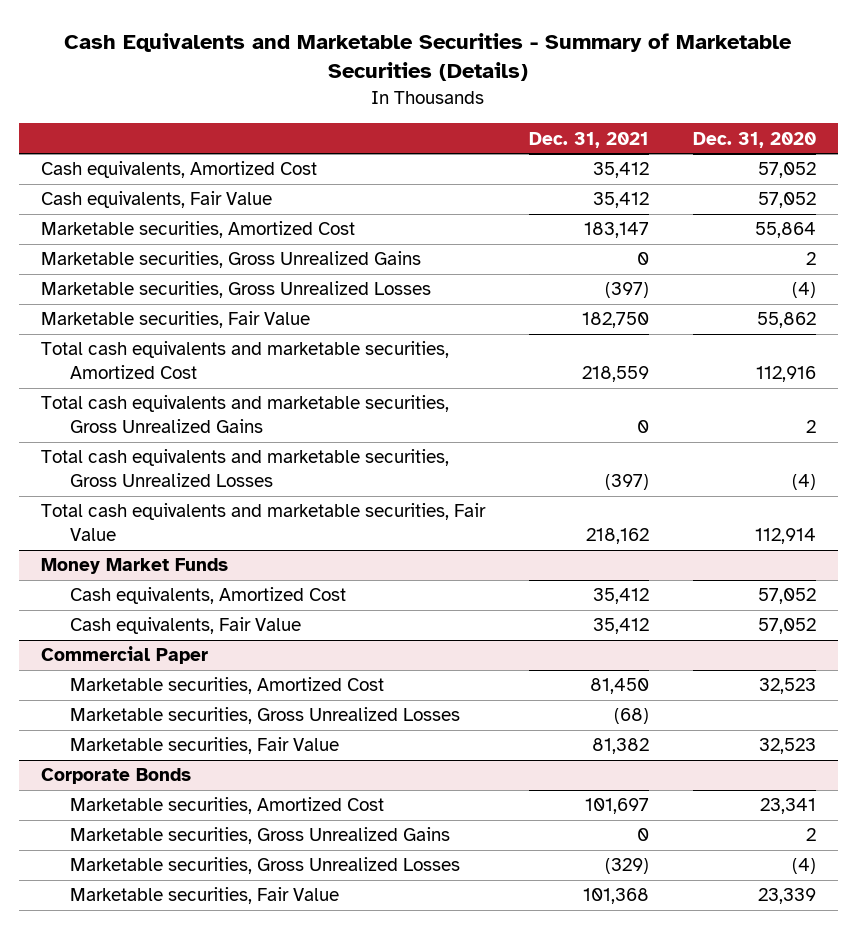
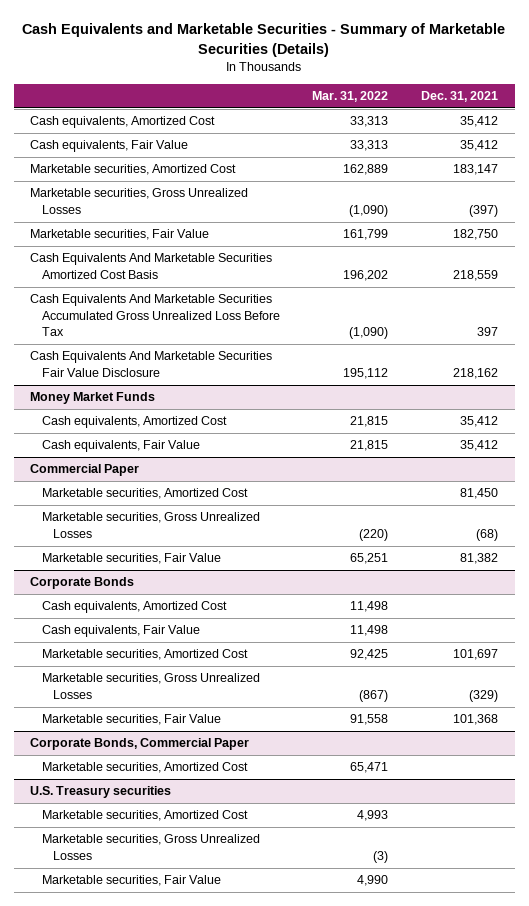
- | Dec. 31, 2021 | Dec. 31, 2020
+ | Mar. 31, 2022 | Dec. 31, 2021
- Marketable securities, Gross Unrealized Gains | 0 | 2
- Total cash equivalents and marketable securities, Amortized Cost | 218,559 | 112,916
- Total cash equivalents and marketable securities, Gross Unrealized Gains | 0 | 2
- Total cash equivalents and marketable securities, Gross Unrealized Losses | (397) | (4)
- Total cash equivalents and marketable securities, Fair Value | 218,162 | 112,914
+ Cash Equivalents And Marketable Securities Amortized Cost Basis | 196,202 | 218,559
+ Cash Equivalents And Marketable Securities Accumulated Gross Unrealized Loss Before Tax | (1,090) | 397
+ Cash Equivalents And Marketable Securities Fair Value Disclosure | 195,112 | 218,162
@ Corporate Bonds
+ Cash equivalents, Amortized Cost | 11,498 |
+ Cash equivalents, Fair Value | 11,498 |
- Marketable securities, Gross Unrealized Gains | 0 | 2
+ Corporate Bonds, Commercial Paper
+ Marketable securities, Amortized Cost | 65,471 |
+ U.S. Treasury securities
+ Marketable securities, Amortized Cost | 4,993 |
+ Marketable securities, Gross Unrealized Losses | (3) |
+ Marketable securities, Fair Value | 4,990 |

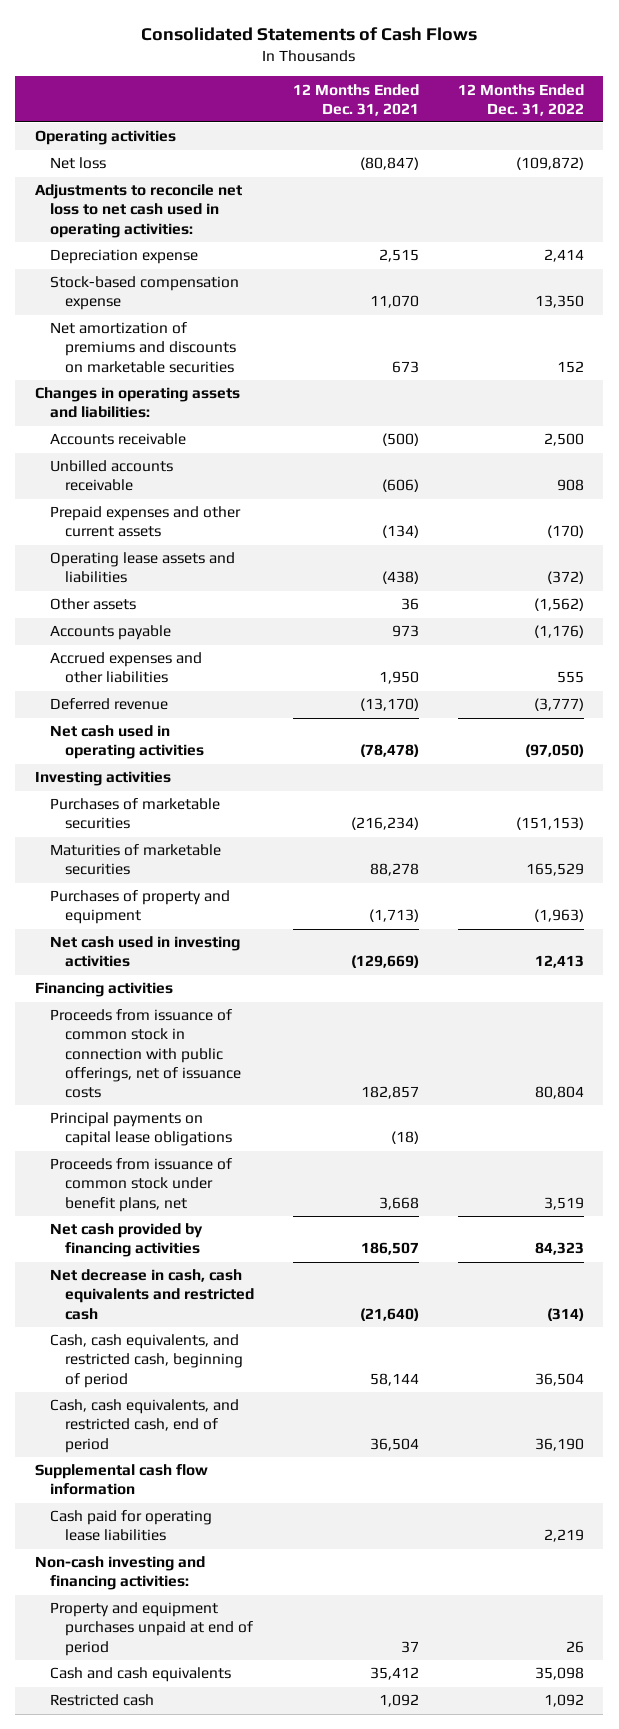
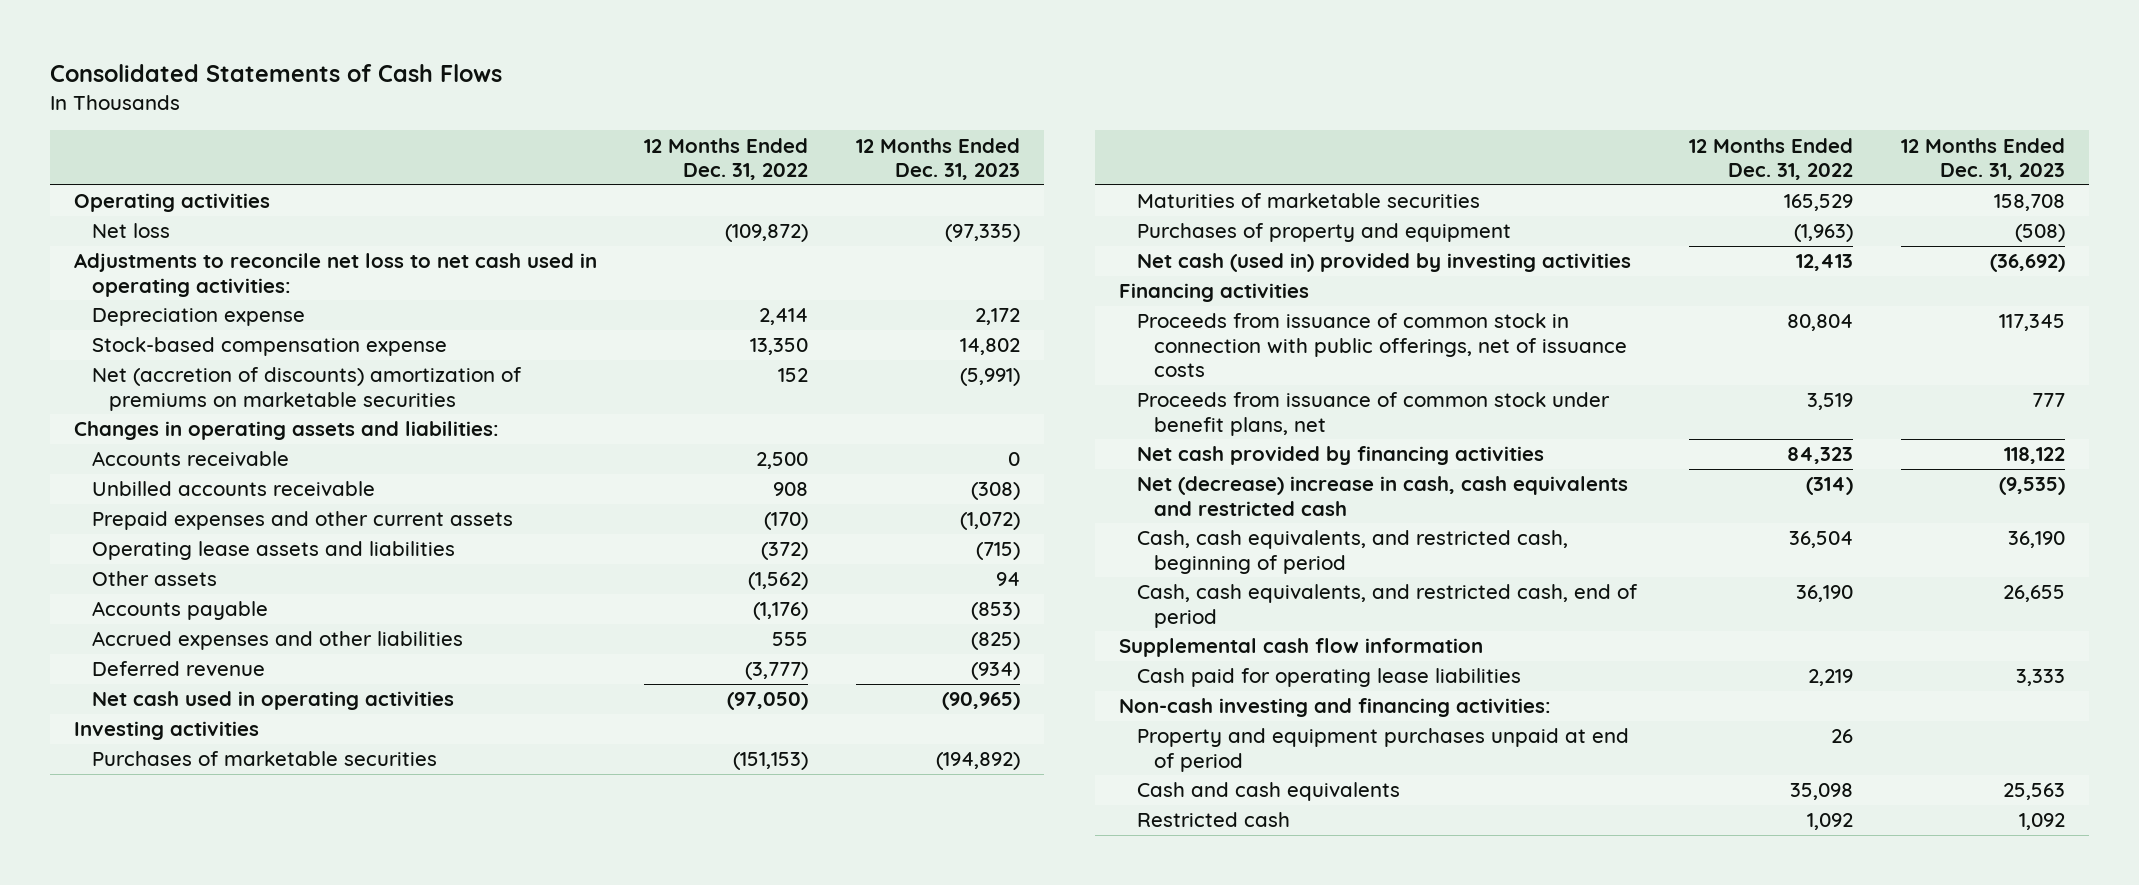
- | 12 Months Ended Dec. 31, 2021 | 12 Months Ended Dec. 31, 2022
+ | 12 Months Ended Dec. 31, 2022 | 12 Months Ended Dec. 31, 2023
- Net amortization of premiums and discounts on marketable securities | 673 | 152
+ Net (accretion of discounts) amortization of premiums on marketable securities | 152 | (5,991)
- Net cash used in investing activities | (129,669) | 12,413
+ Net cash (used in) provided by investing activities | 12,413 | (36,692)
- Principal payments on capital lease obligations | (18) |
- Net decrease in cash, cash equivalents and restricted cash | (21,640) | (314)
+ Net (decrease) increase in cash, cash equivalents and restricted cash | (314) | (9,535)

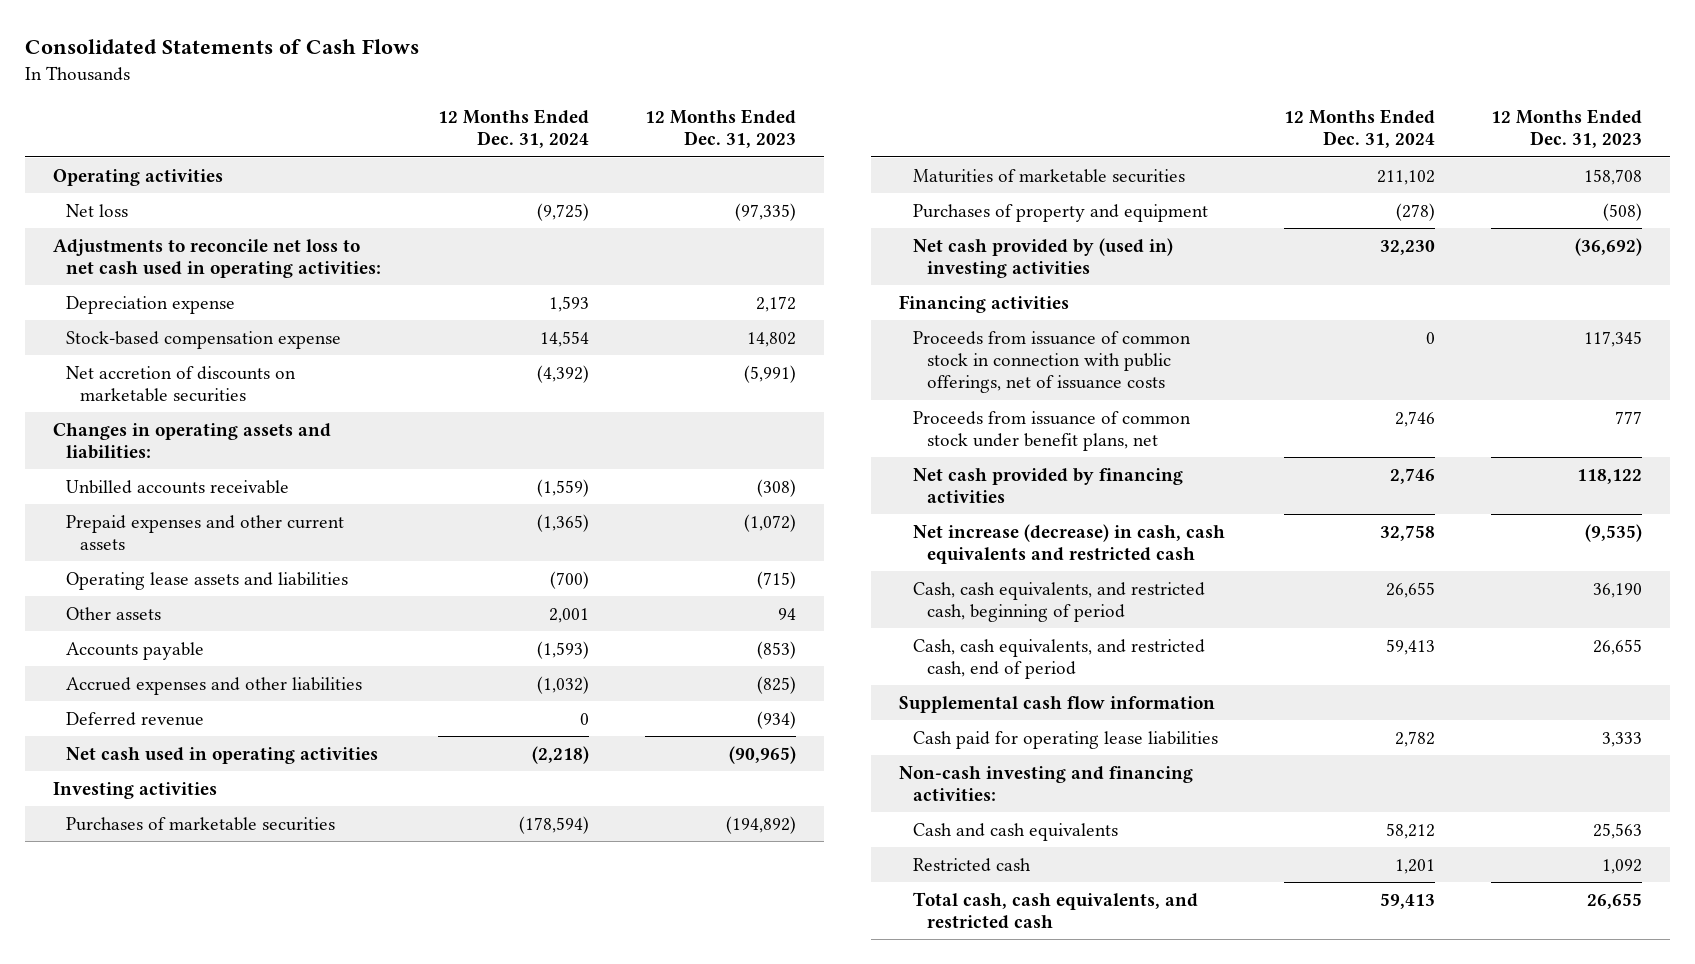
- | 12 Months Ended Dec. 31, 2022 | 12 Months Ended Dec. 31, 2023
+ | 12 Months Ended Dec. 31, 2024 | 12 Months Ended Dec. 31, 2023
- Net (accretion of discounts) amortization of premiums on marketable securities | 152 | (5,991)
+ Net accretion of discounts on marketable securities | (4,392) | (5,991)
- Accounts receivable | 2,500 | 0
- Net cash (used in) provided by investing activities | 12,413 | (36,692)
+ Net cash provided by (used in) investing activities | 32,230 | (36,692)
- Net (decrease) increase in cash, cash equivalents and restricted cash | (314) | (9,535)
+ Net increase (decrease) in cash, cash equivalents and restricted cash | 32,758 | (9,535)
- Property and equipment purchases unpaid at end of period | 26 |
+ Total cash, cash equivalents, and restricted cash | 59,413 | 26,655

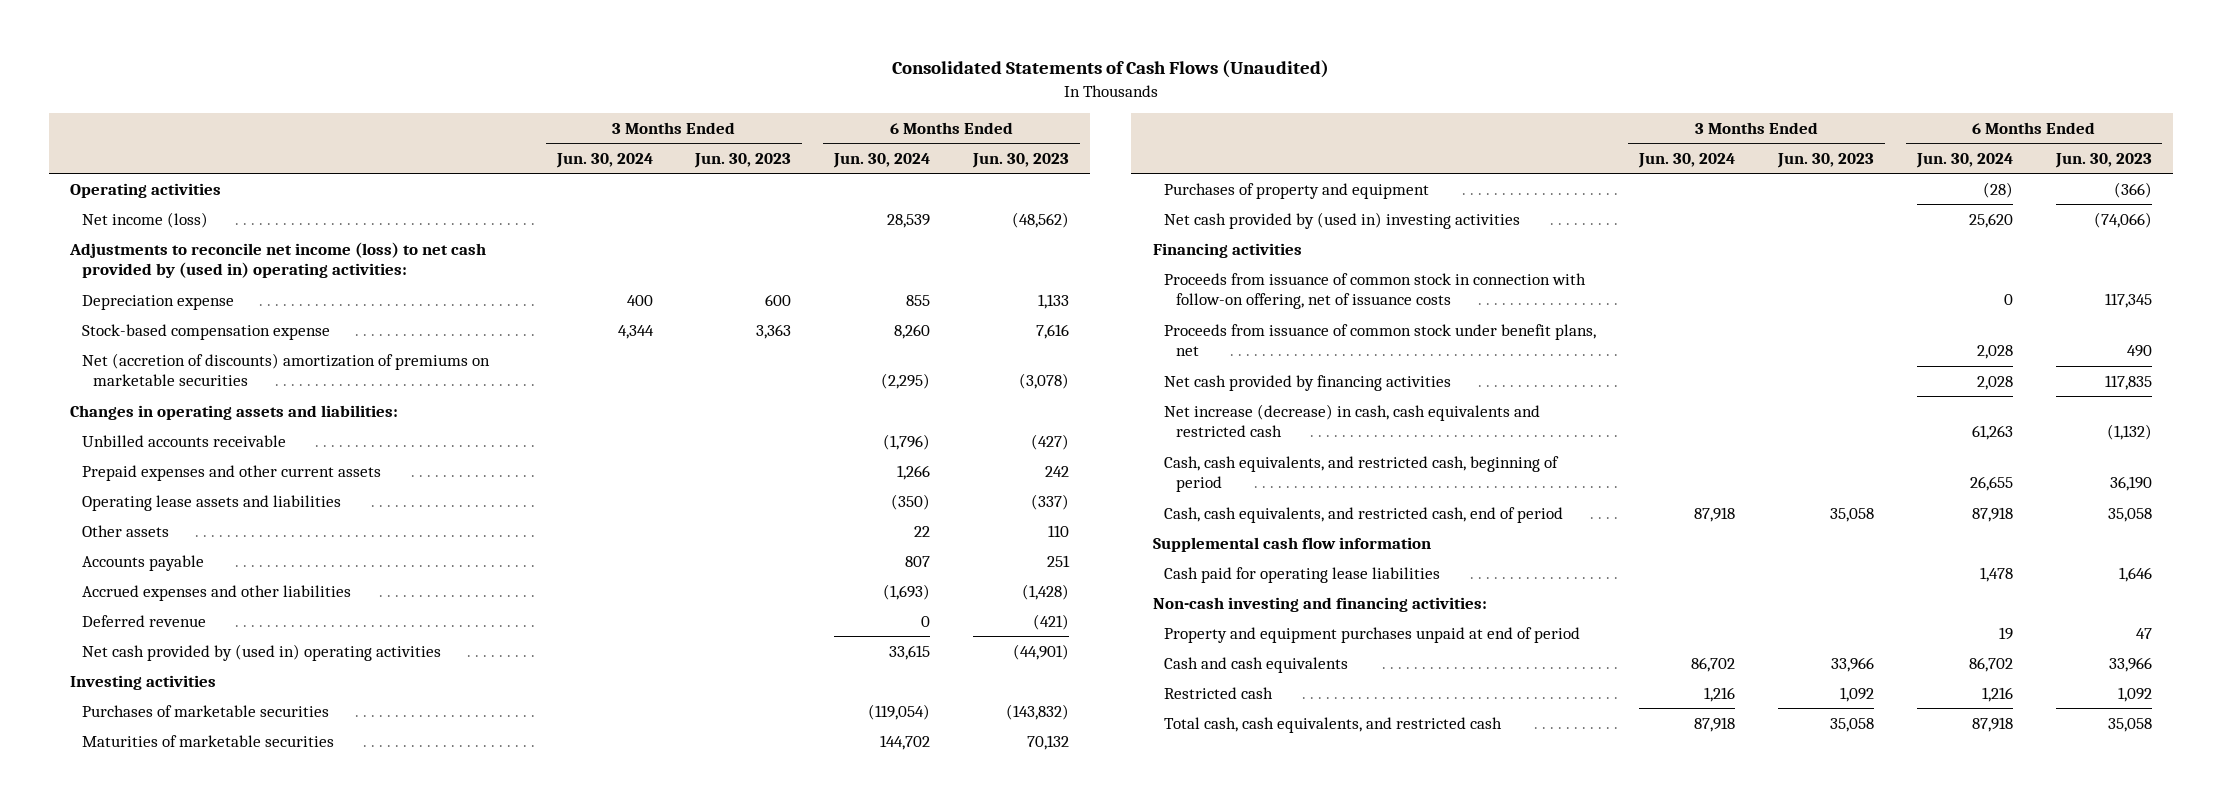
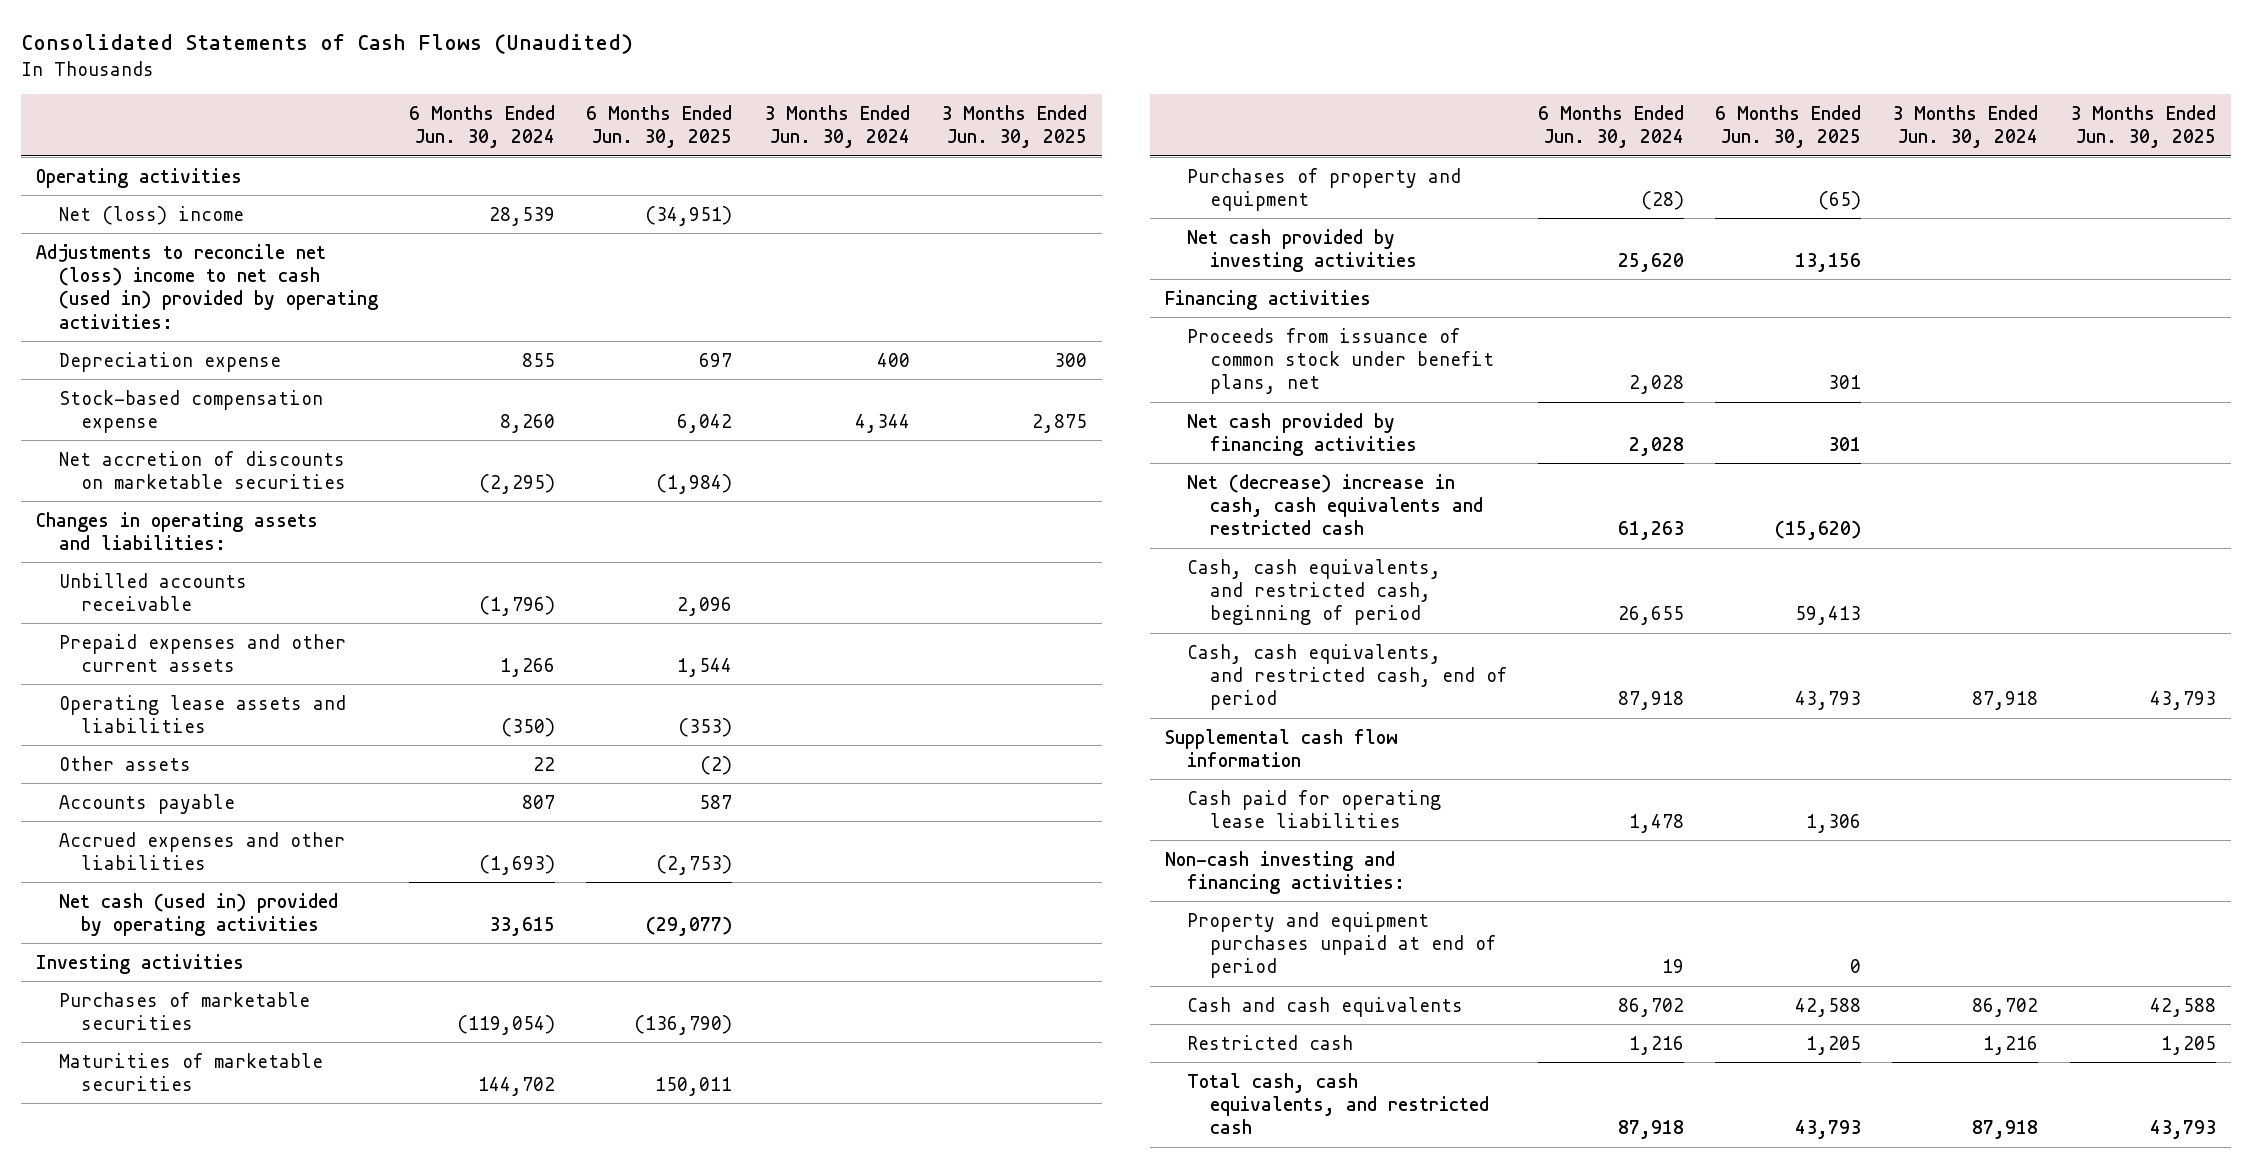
- | 3 Months Ended Jun. 30, 2024 | 3 Months Ended Jun. 30, 2023 | 6 Months Ended Jun. 30, 2024 | 6 Months Ended Jun. 30, 2023
+ | 6 Months Ended Jun. 30, 2024 | 6 Months Ended Jun. 30, 2025 | 3 Months Ended Jun. 30, 2024 | 3 Months Ended Jun. 30, 2025
- Net income (loss) | | | 28,539 | (48,562)
- Adjustments to reconcile net income (loss) to net cash provided by (used in) operating activities:
+ Net (loss) income | 28,539 | (34,951) | |
+ Adjustments to reconcile net (loss) income to net cash (used in) provided by operating activities:
- Net (accretion of discounts) amortization of premiums on marketable securities | | | (2,295) | (3,078)
+ Net accretion of discounts on marketable securities | (2,295) | (1,984) | |
- Deferred revenue | | | 0 | (421)
- Net cash provided by (used in) operating activities | | | 33,615 | (44,901)
+ Net cash (used in) provided by operating activities | 33,615 | (29,077) | |
- Net cash provided by (used in) investing activities | | | 25,620 | (74,066)
+ Net cash provided by investing activities | 25,620 | 13,156 | |
- Proceeds from issuance of common stock in connection with follow-on offering, net of issuance costs | | | 0 | 117,345
- Net increase (decrease) in cash, cash equivalents and restricted cash | | | 61,263 | (1,132)
+ Net (decrease) increase in cash, cash equivalents and restricted cash | 61,263 | (15,620) | |

